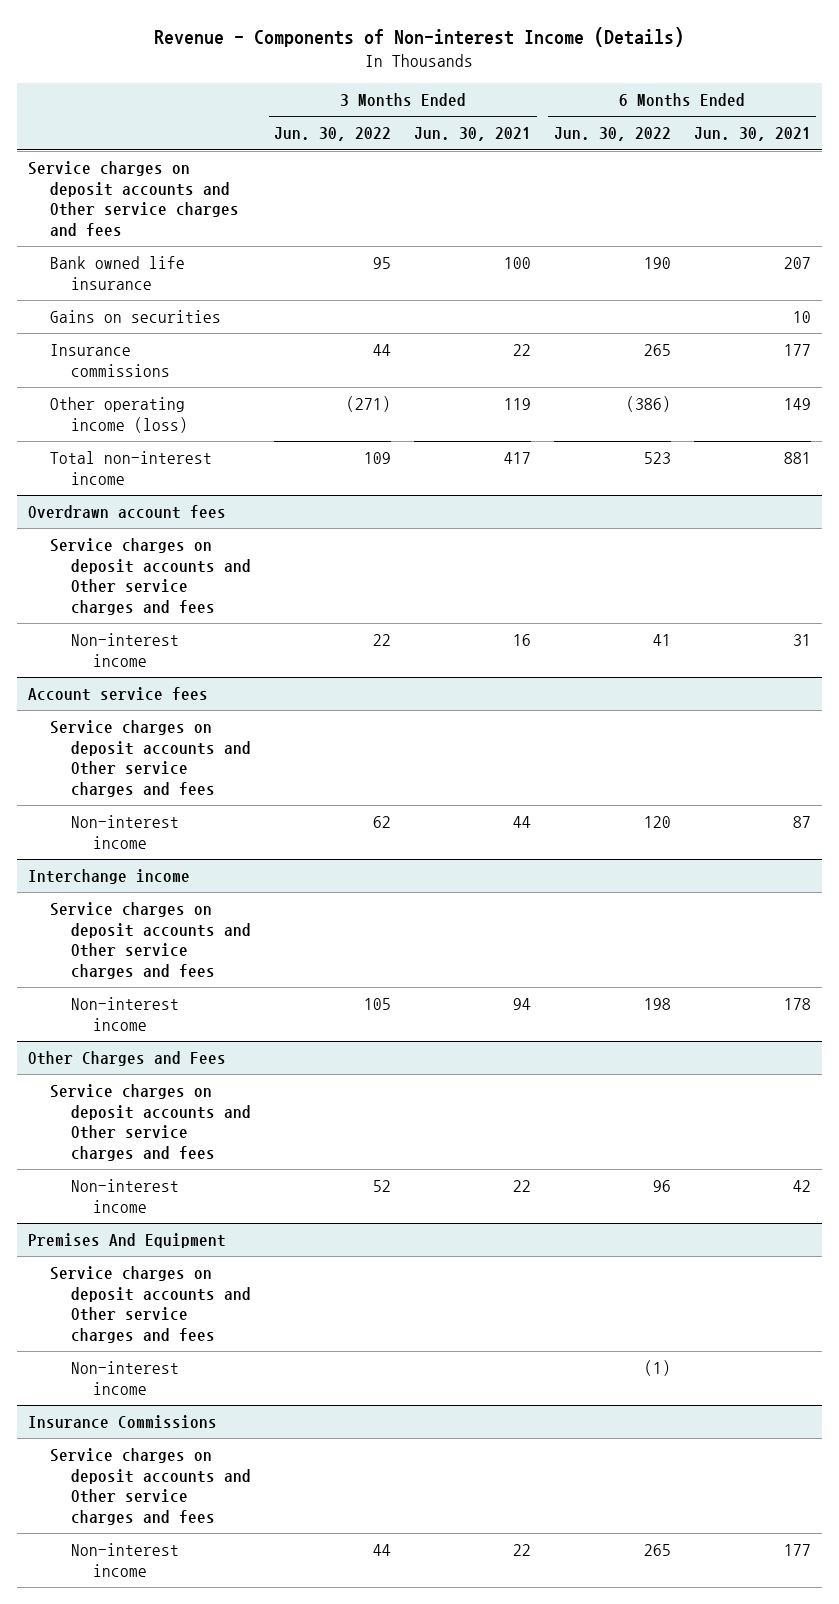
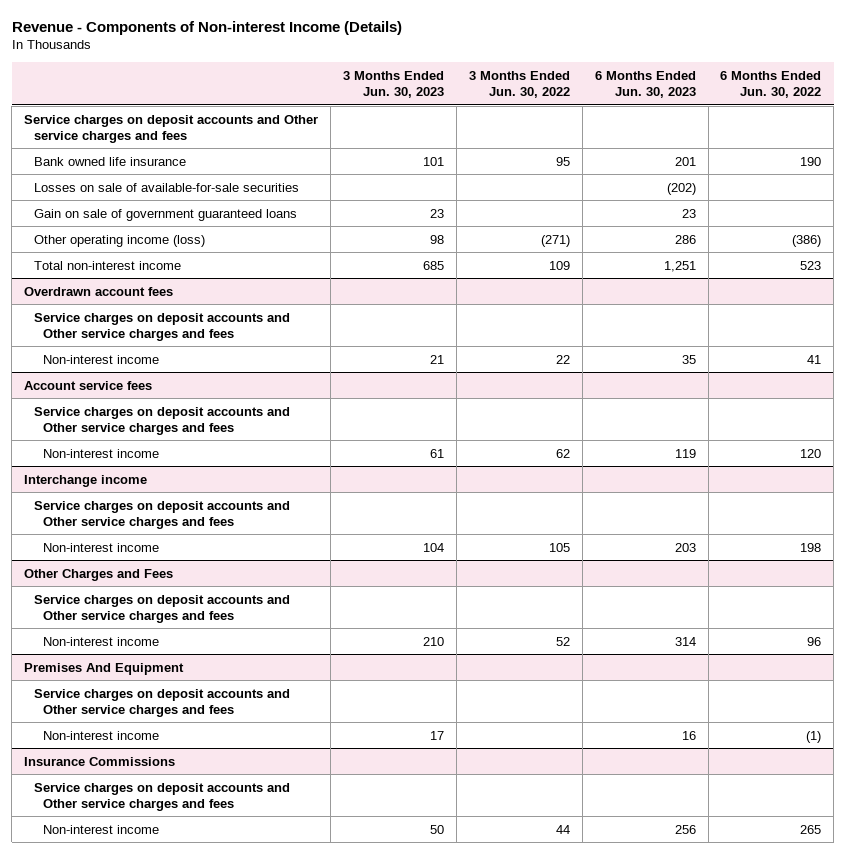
- | 3 Months Ended Jun. 30, 2022 | 3 Months Ended Jun. 30, 2021 | 6 Months Ended Jun. 30, 2022 | 6 Months Ended Jun. 30, 2021
+ | 3 Months Ended Jun. 30, 2023 | 3 Months Ended Jun. 30, 2022 | 6 Months Ended Jun. 30, 2023 | 6 Months Ended Jun. 30, 2022
- Gains on securities | | | | 10
- Insurance commissions | 44 | 22 | 265 | 177
+ Losses on sale of available-for-sale securities | | | (202) |
+ Gain on sale of government guaranteed loans | 23 | | 23 |

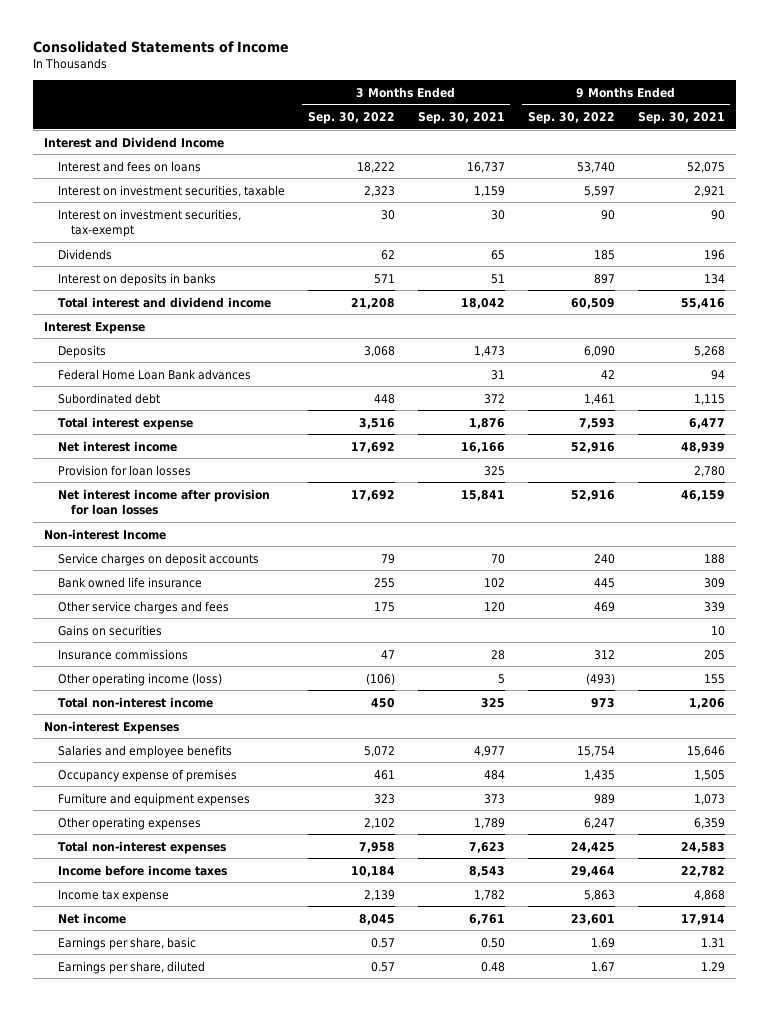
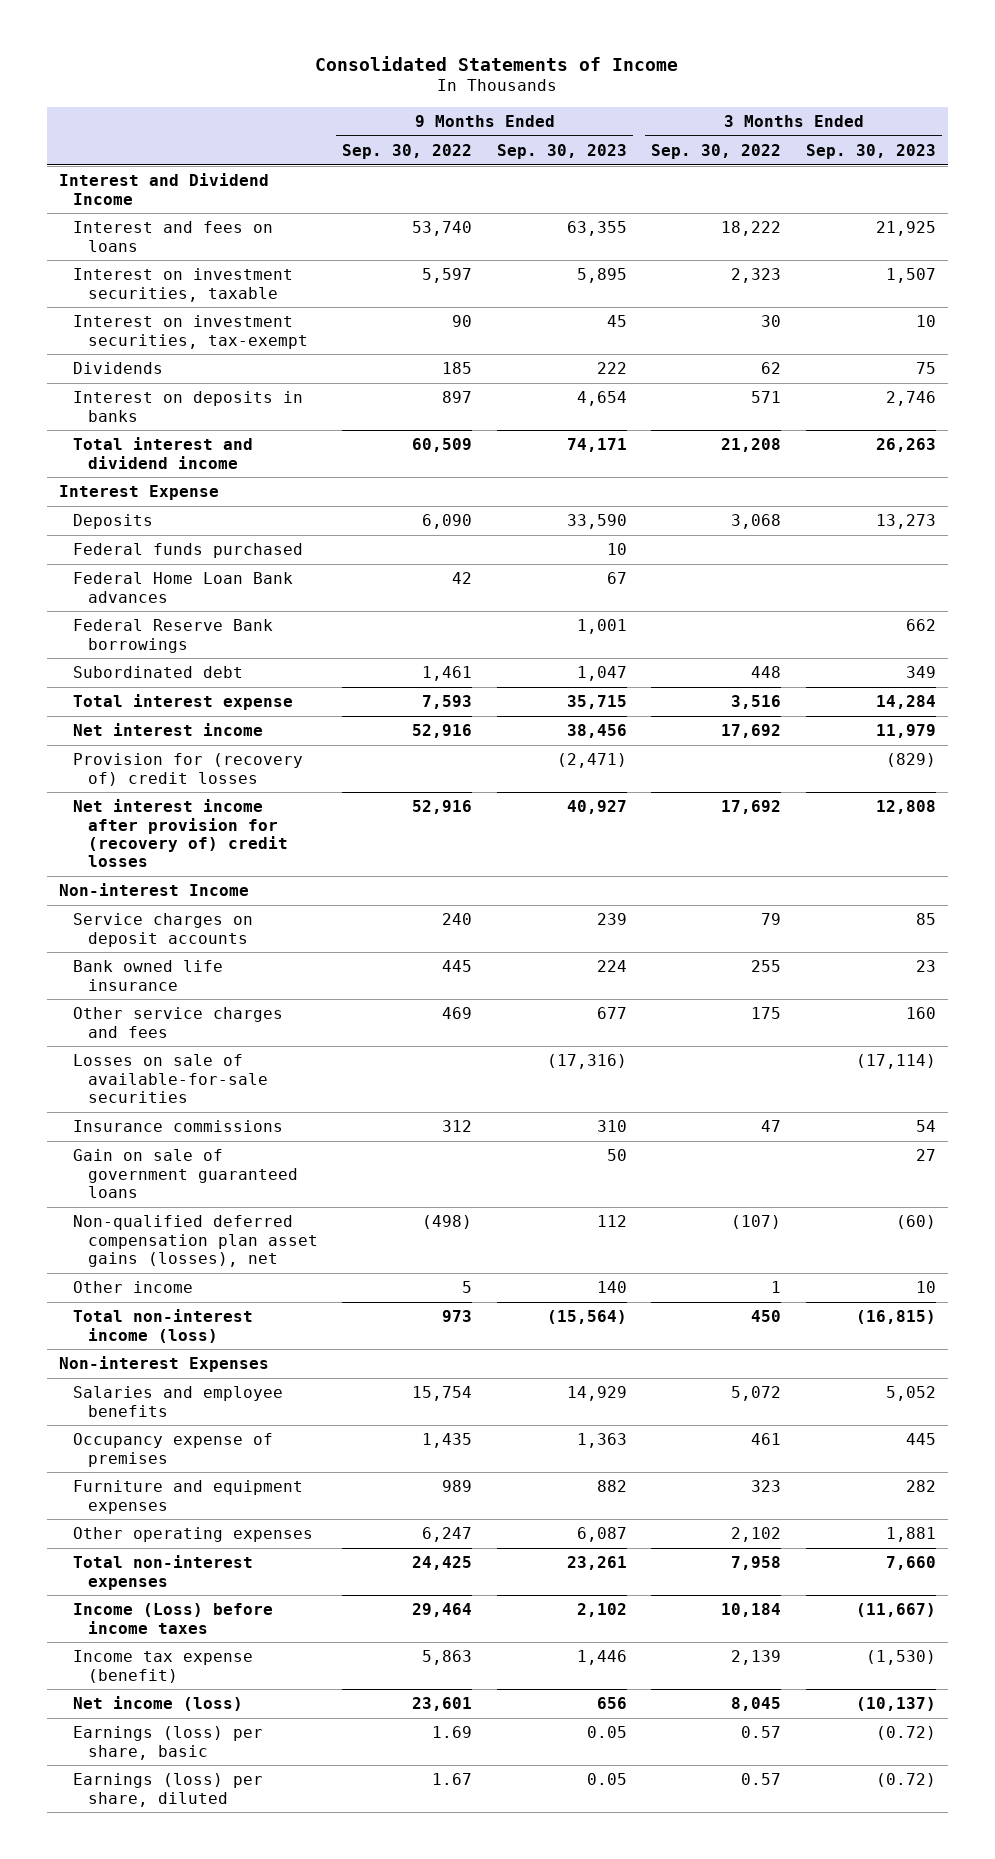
- | 3 Months Ended Sep. 30, 2022 | 3 Months Ended Sep. 30, 2021 | 9 Months Ended Sep. 30, 2022 | 9 Months Ended Sep. 30, 2021
+ | 9 Months Ended Sep. 30, 2022 | 9 Months Ended Sep. 30, 2023 | 3 Months Ended Sep. 30, 2022 | 3 Months Ended Sep. 30, 2023
+ Federal funds purchased | | 10 | |
+ Federal Reserve Bank borrowings | | 1,001 | | 662
- Provision for loan losses | | 325 | | 2,780
- Net interest income after provision for loan losses | 17,692 | 15,841 | 52,916 | 46,159
+ Provision for (recovery of) credit losses | | (2,471) | | (829)
+ Net interest income after provision for (recovery of) credit losses | 52,916 | 40,927 | 17,692 | 12,808
- Gains on securities | | | | 10
+ Losses on sale of available-for-sale securities | | (17,316) | | (17,114)
- Other operating income (loss) | (106) | 5 | (493) | 155
- Total non-interest income | 450 | 325 | 973 | 1,206
+ Gain on sale of government guaranteed loans | | 50 | | 27
+ Non-qualified deferred compensation plan asset gains (losses), net | (498) | 112 | (107) | (60)
+ Other income | 5 | 140 | 1 | 10
+ Total non-interest income (loss) | 973 | (15,564) | 450 | (16,815)
- Income before income taxes | 10,184 | 8,543 | 29,464 | 22,782
- Income tax expense | 2,139 | 1,782 | 5,863 | 4,868
- Net income | 8,045 | 6,761 | 23,601 | 17,914
- Earnings per share, basic | 0.57 | 0.50 | 1.69 | 1.31
- Earnings per share, diluted | 0.57 | 0.48 | 1.67 | 1.29
+ Income (Loss) before income taxes | 29,464 | 2,102 | 10,184 | (11,667)
+ Income tax expense (benefit) | 5,863 | 1,446 | 2,139 | (1,530)
+ Net income (loss) | 23,601 | 656 | 8,045 | (10,137)
+ Earnings (loss) per share, basic | 1.69 | 0.05 | 0.57 | (0.72)
+ Earnings (loss) per share, diluted | 1.67 | 0.05 | 0.57 | (0.72)

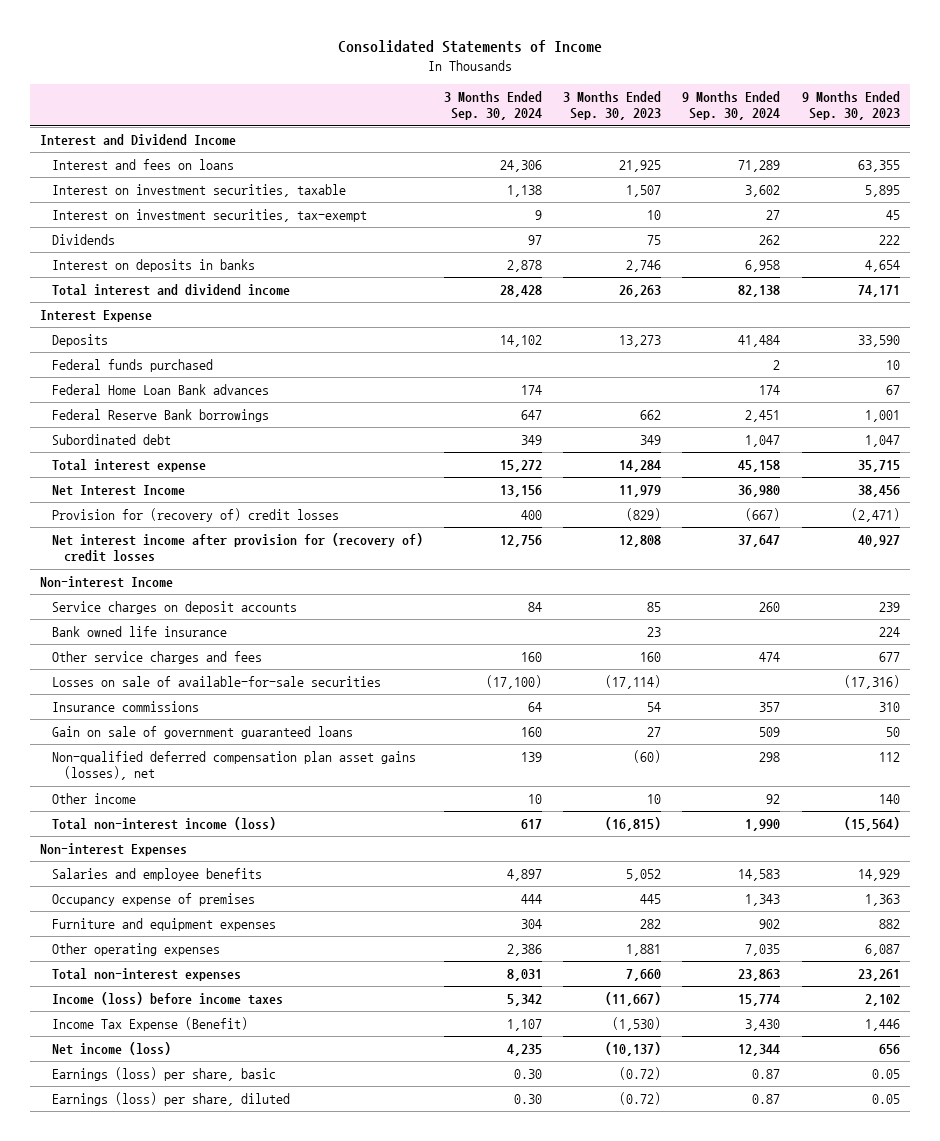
- | 9 Months Ended Sep. 30, 2022 | 9 Months Ended Sep. 30, 2023 | 3 Months Ended Sep. 30, 2022 | 3 Months Ended Sep. 30, 2023
+ | 3 Months Ended Sep. 30, 2024 | 3 Months Ended Sep. 30, 2023 | 9 Months Ended Sep. 30, 2024 | 9 Months Ended Sep. 30, 2023
- Net interest income | 52,916 | 38,456 | 17,692 | 11,979
+ Net Interest Income | 13,156 | 11,979 | 36,980 | 38,456
- Income (Loss) before income taxes | 29,464 | 2,102 | 10,184 | (11,667)
- Income tax expense (benefit) | 5,863 | 1,446 | 2,139 | (1,530)
+ Income (loss) before income taxes | 5,342 | (11,667) | 15,774 | 2,102
+ Income Tax Expense (Benefit) | 1,107 | (1,530) | 3,430 | 1,446

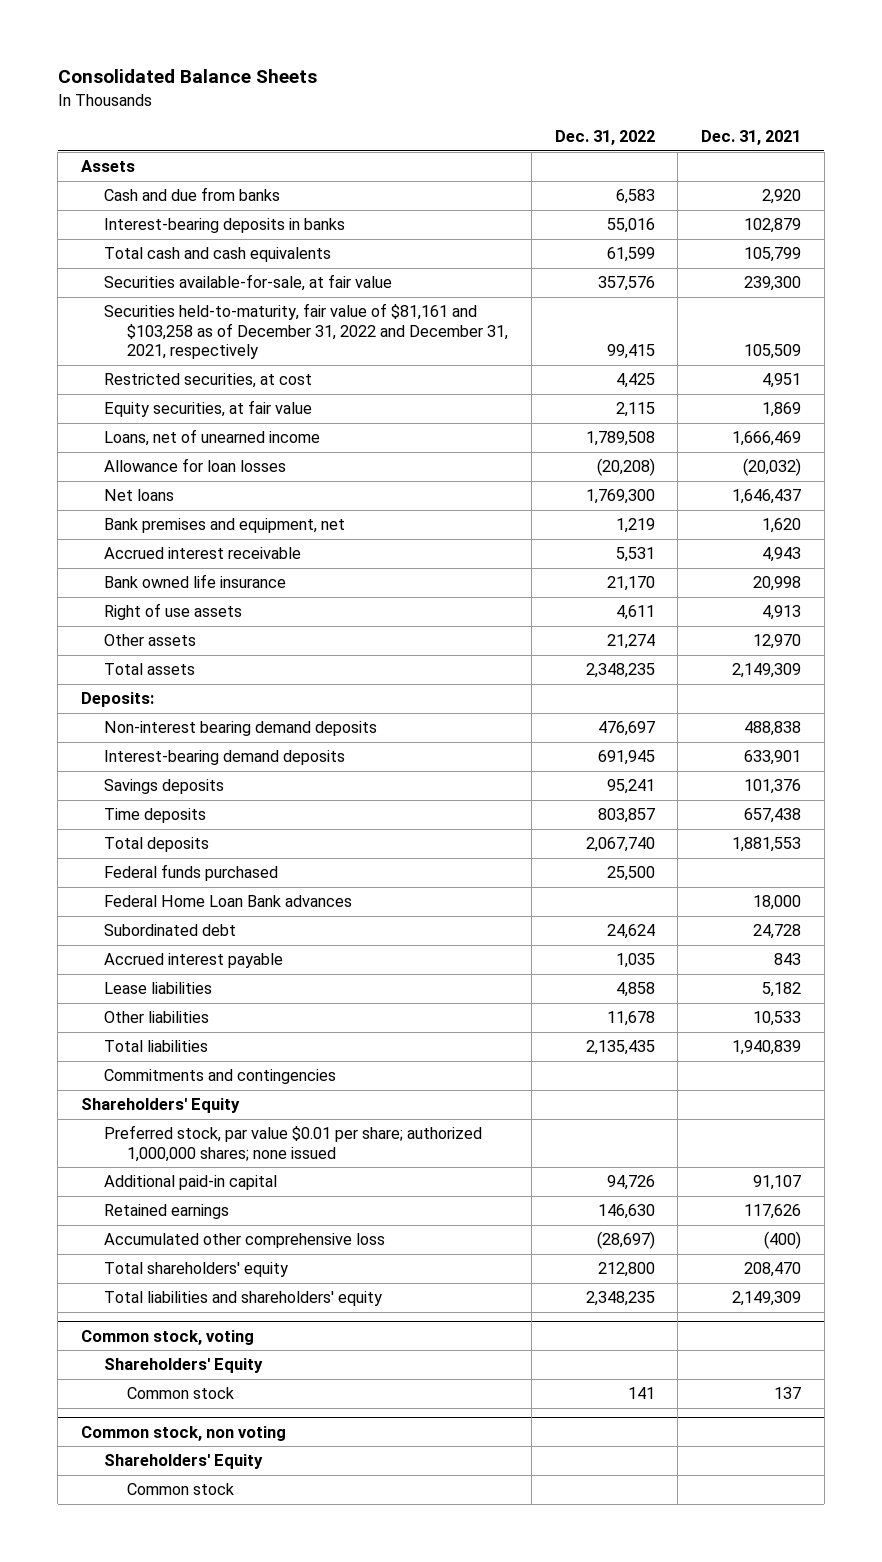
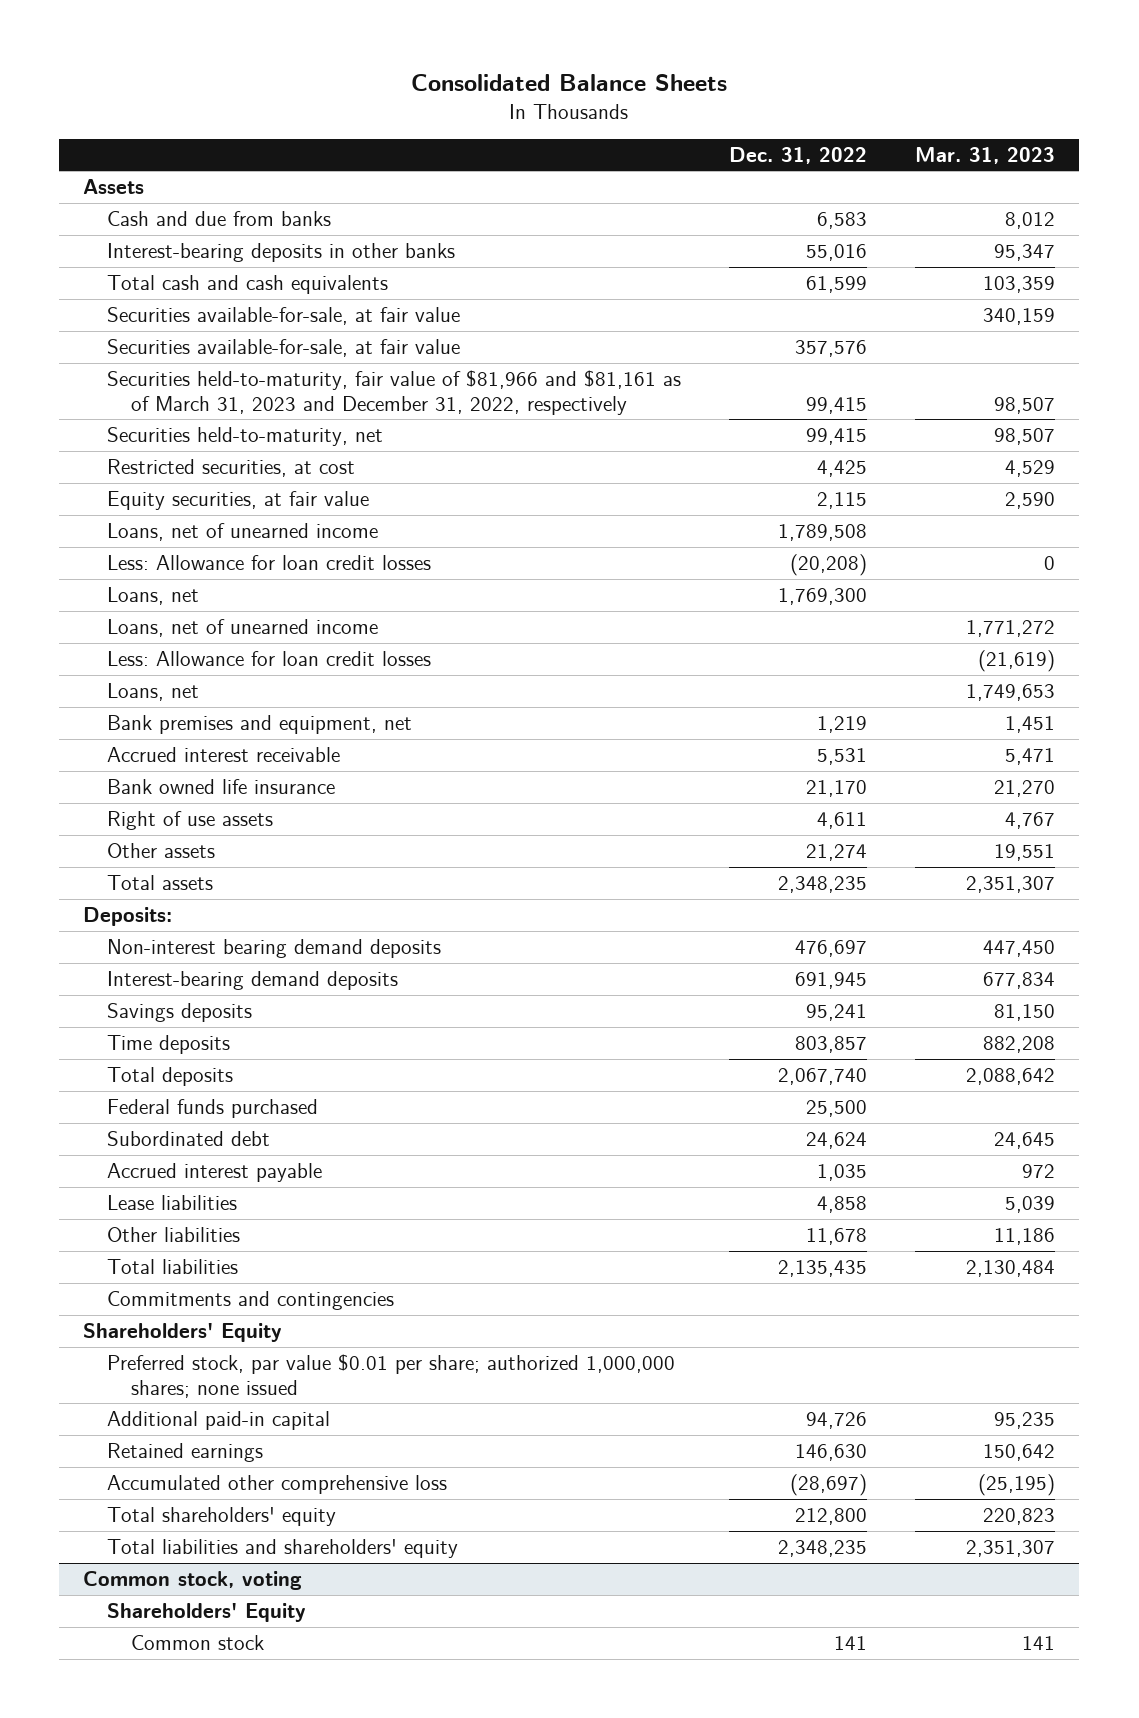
- | Dec. 31, 2022 | Dec. 31, 2021
+ | Dec. 31, 2022 | Mar. 31, 2023
- Interest-bearing deposits in banks | 55,016 | 102,879
+ Interest-bearing deposits in other banks | 55,016 | 95,347
+ Securities available-for-sale, at fair value | | 340,159
- Securities held-to-maturity, fair value of $81,161 and $103,258 as of December 31, 2022 and December 31, 2021, respectively | 99,415 | 105,509
+ Securities held-to-maturity, fair value of $81,966 and $81,161 as of March 31, 2023 and December 31, 2022, respectively | 99,415 | 98,507
+ Securities held-to-maturity, net | 99,415 | 98,507
- Allowance for loan losses | (20,208) | (20,032)
- Net loans | 1,769,300 | 1,646,437
+ Less: Allowance for loan credit losses | (20,208) | 0
+ Loans, net | 1,769,300 |
+ Loans, net of unearned income | | 1,771,272
+ Less: Allowance for loan credit losses | | (21,619)
+ Loans, net | | 1,749,653
- Federal Home Loan Bank advances | | 18,000
- Common stock, non voting
- Shareholders' Equity
- Common stock

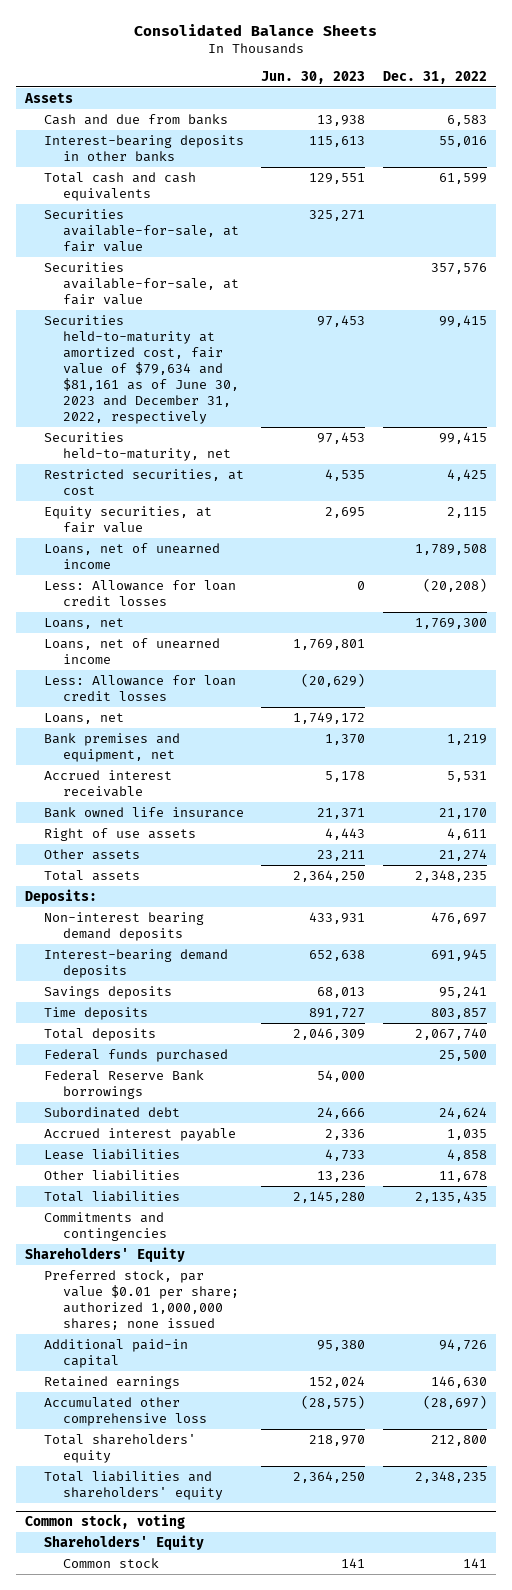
- | Dec. 31, 2022 | Mar. 31, 2023
+ | Jun. 30, 2023 | Dec. 31, 2022
- Securities held-to-maturity, fair value of $81,966 and $81,161 as of March 31, 2023 and December 31, 2022, respectively | 99,415 | 98,507
+ Securities held-to-maturity at amortized cost, fair value of $79,634 and $81,161 as of June 30, 2023 and December 31, 2022, respectively | 97,453 | 99,415
+ Federal Reserve Bank borrowings | 54,000 |

